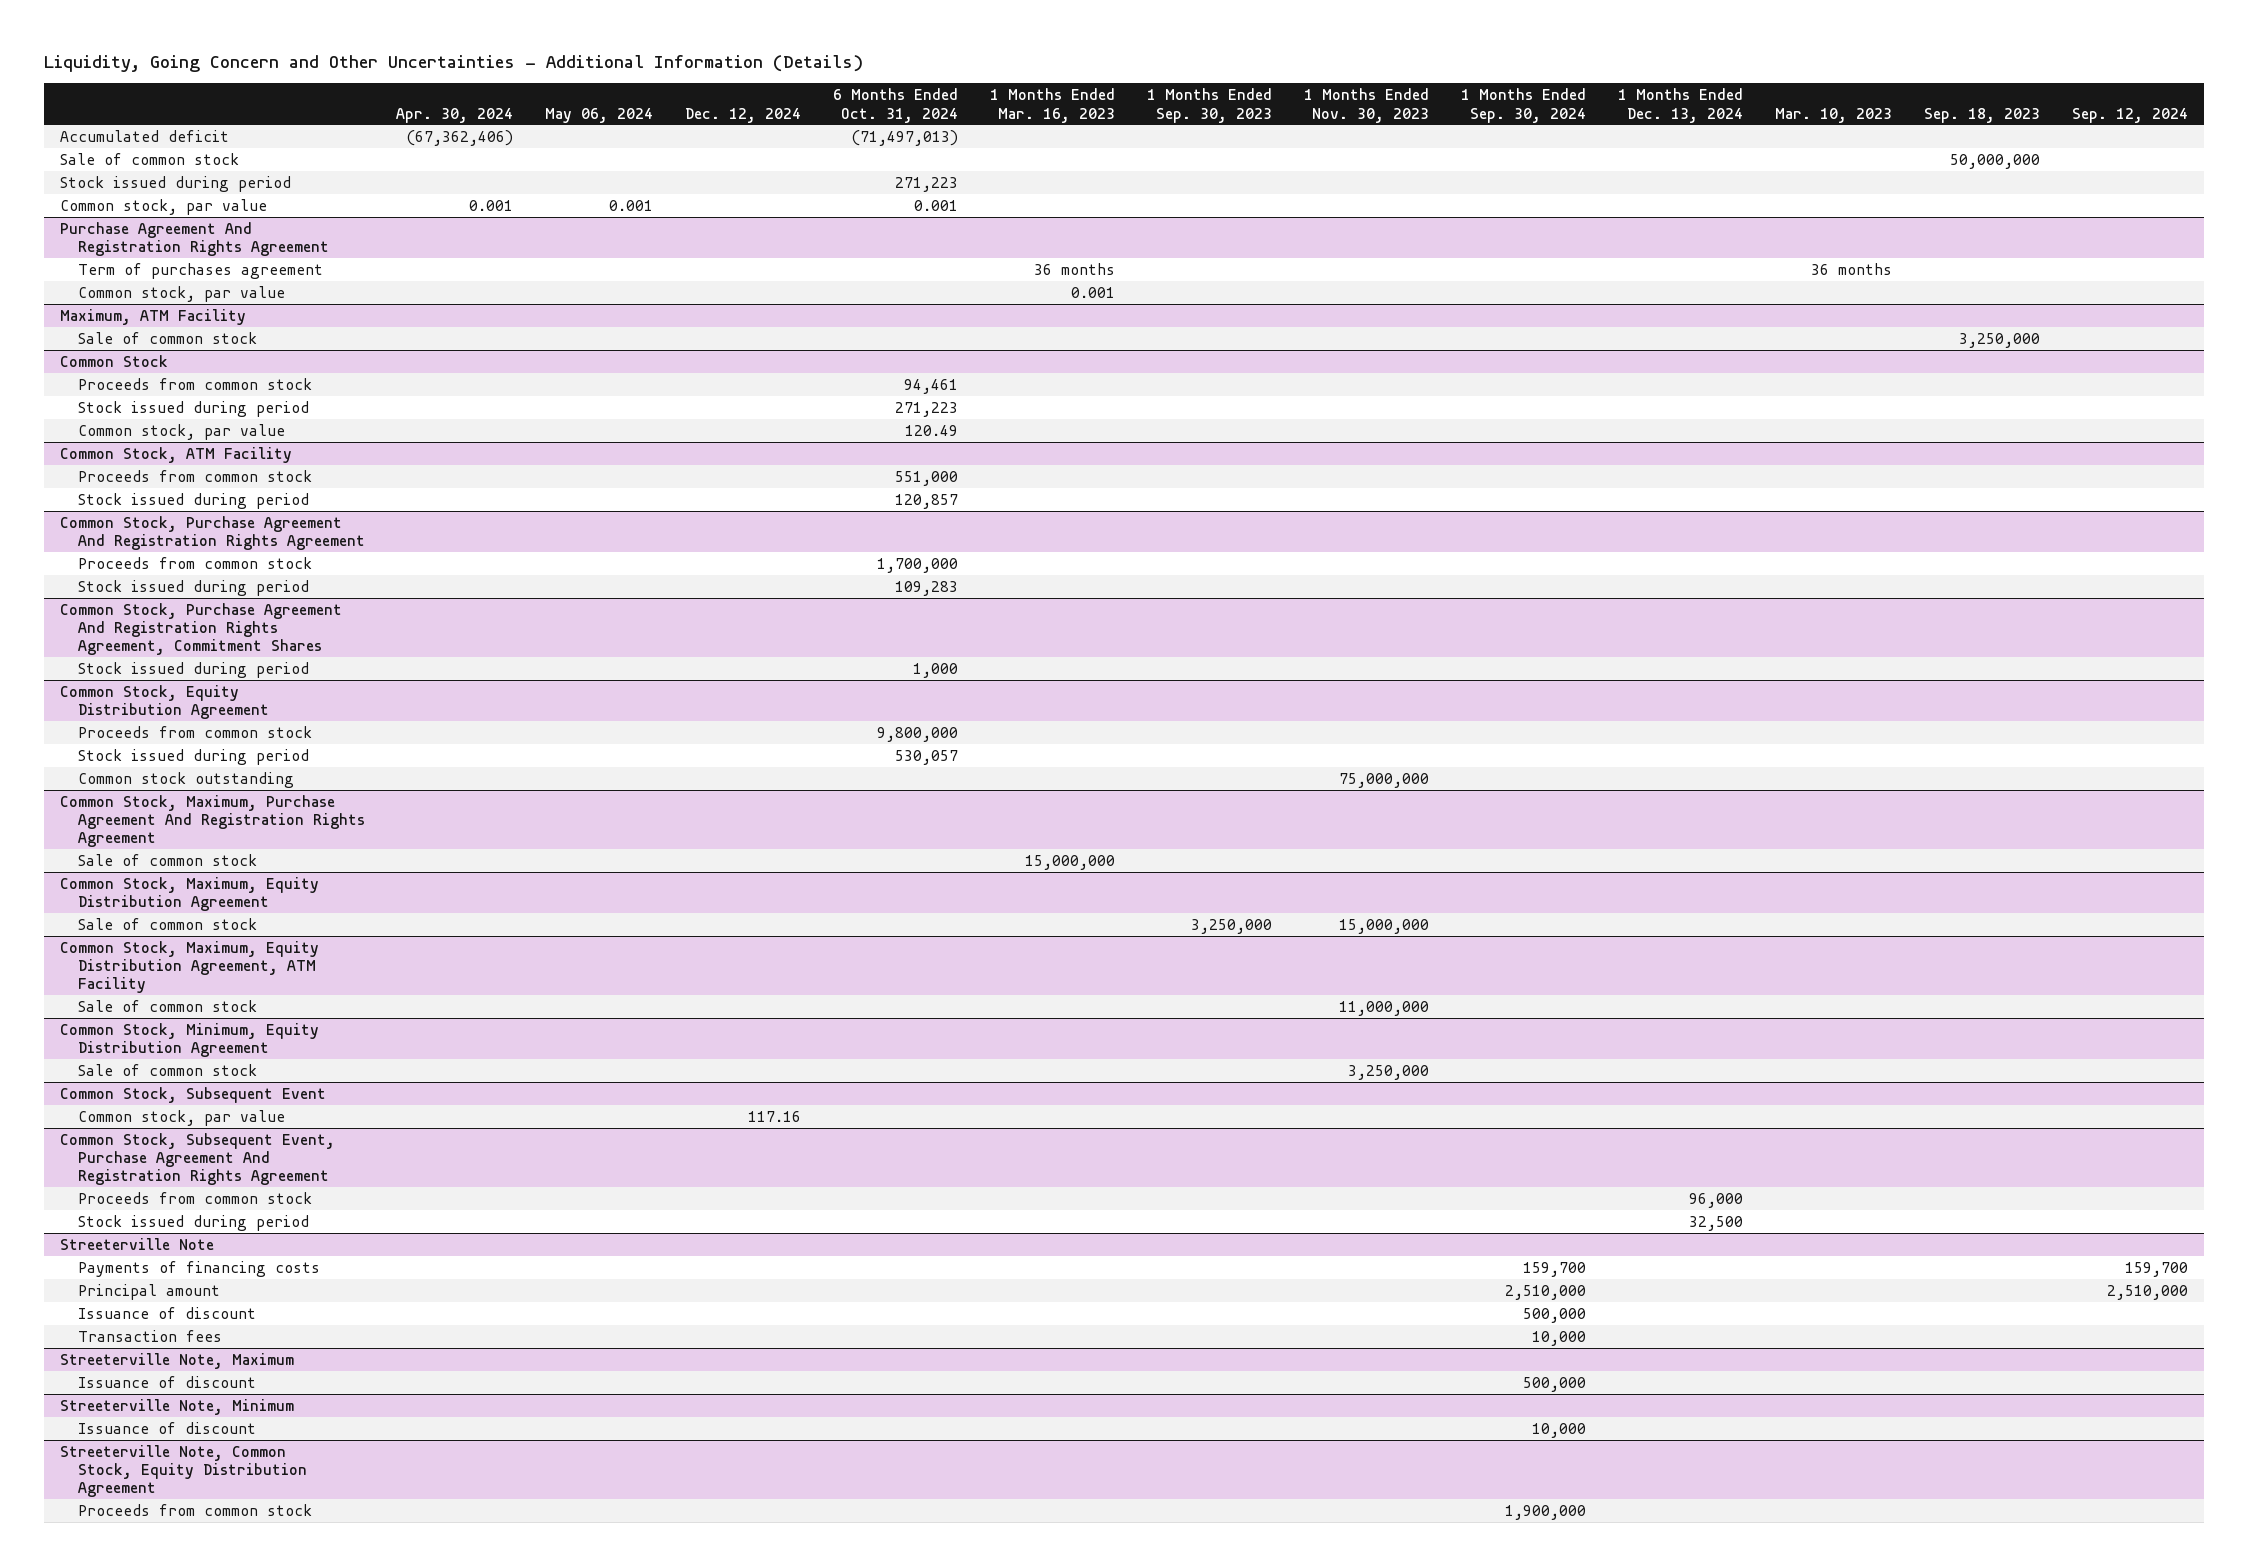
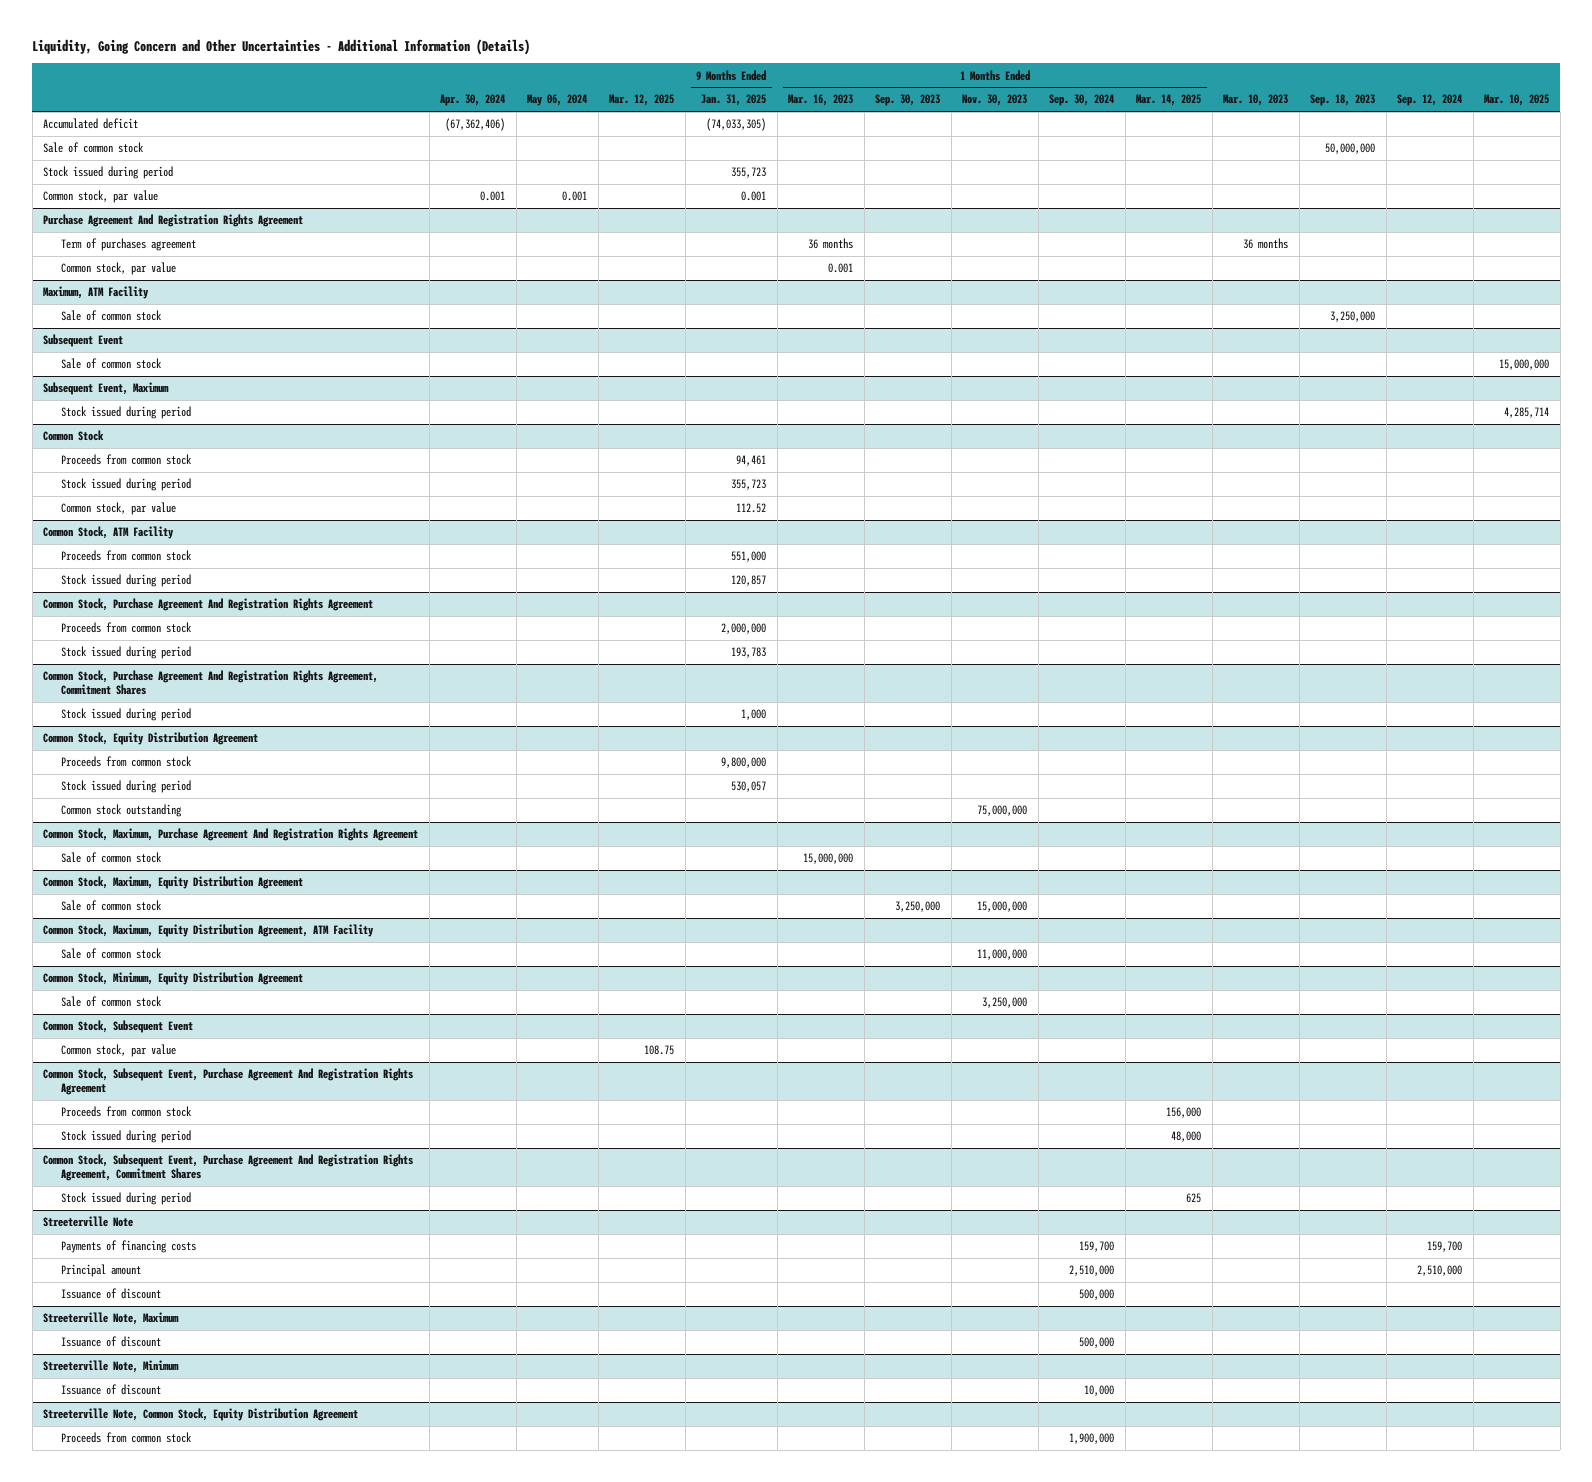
- | Apr. 30, 2024 | May 06, 2024 | Dec. 12, 2024 | 6 Months Ended Oct. 31, 2024 | 1 Months Ended Mar. 16, 2023 | 1 Months Ended Sep. 30, 2023 | 1 Months Ended Nov. 30, 2023 | 1 Months Ended Sep. 30, 2024 | 1 Months Ended Dec. 13, 2024 | Mar. 10, 2023 | Sep. 18, 2023 | Sep. 12, 2024
+ | Apr. 30, 2024 | May 06, 2024 | Mar. 12, 2025 | 9 Months Ended Jan. 31, 2025 | 1 Months Ended Mar. 16, 2023 | 1 Months Ended Sep. 30, 2023 | 1 Months Ended Nov. 30, 2023 | 1 Months Ended Sep. 30, 2024 | 1 Months Ended Mar. 14, 2025 | Mar. 10, 2023 | Sep. 18, 2023 | Sep. 12, 2024 | Mar. 10, 2025
+ Subsequent Event
+ Sale of common stock | | | | | | | | | | | | | 15,000,000
+ Subsequent Event, Maximum
+ Stock issued during period | | | | | | | | | | | | | 4,285,714
+ Common Stock, Subsequent Event, Purchase Agreement And Registration Rights Agreement, Commitment Shares
+ Stock issued during period | | | | | | | | | 625 | | | |
@ Streeterville Note
- Transaction fees | | | | | | | | 10,000 | | | |

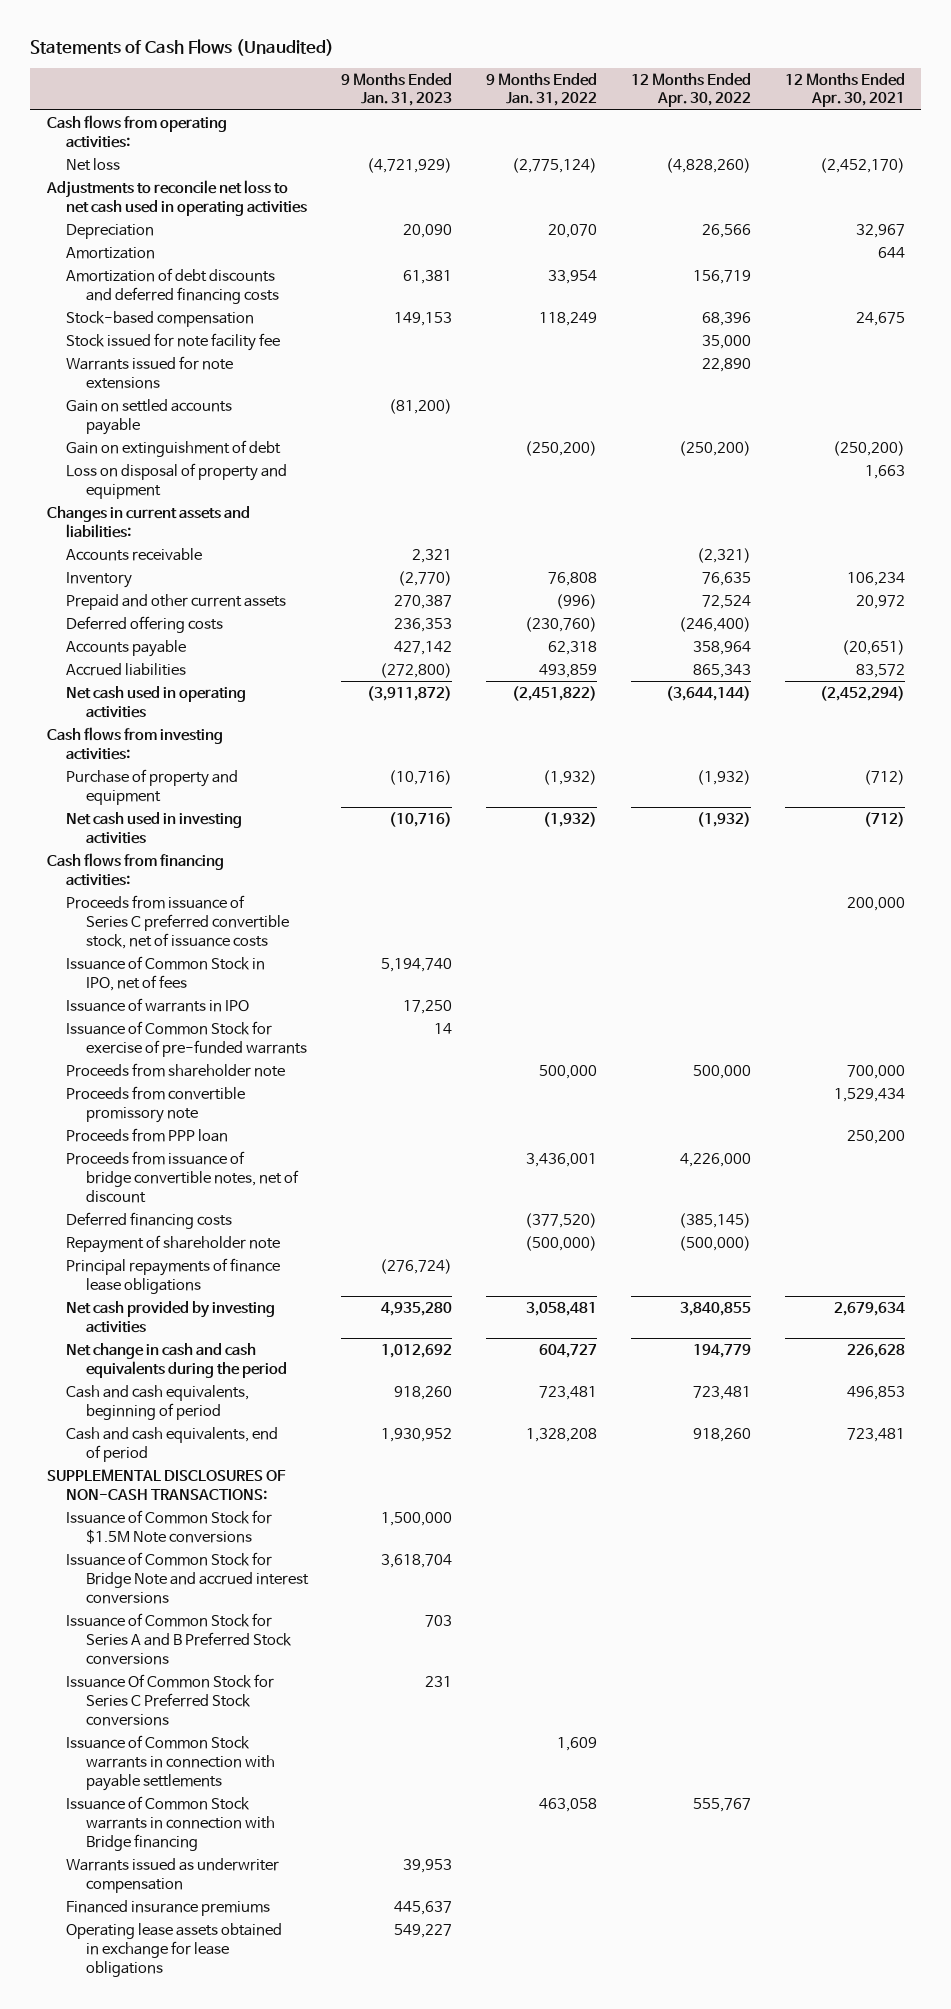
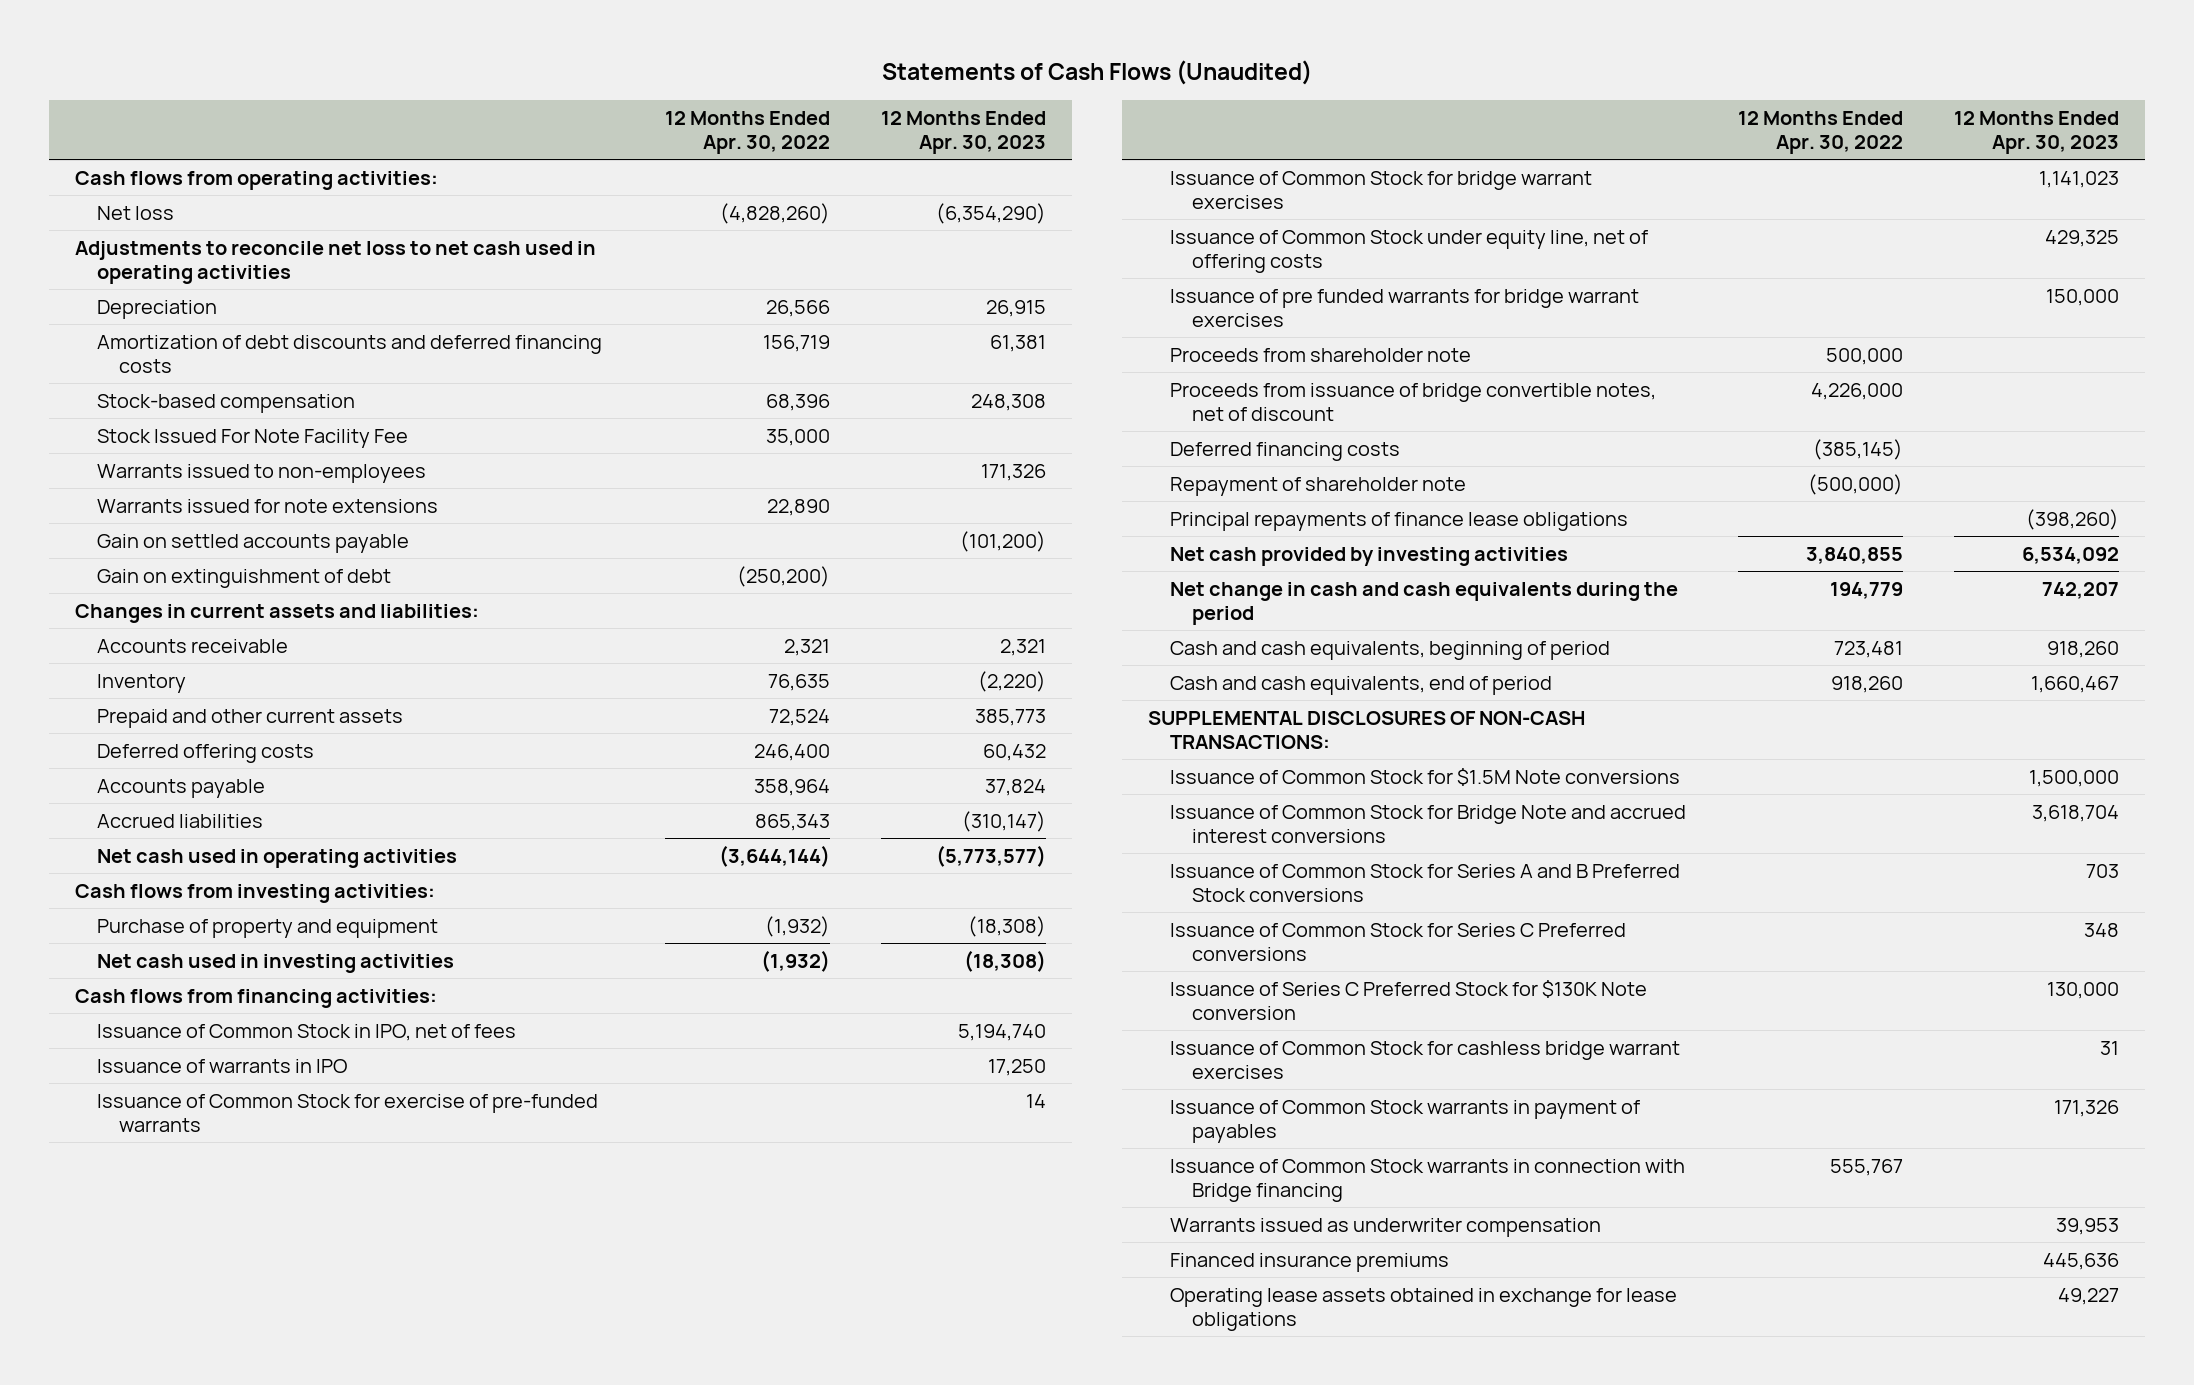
- | 9 Months Ended Jan. 31, 2023 | 9 Months Ended Jan. 31, 2022 | 12 Months Ended Apr. 30, 2022 | 12 Months Ended Apr. 30, 2021
+ | 12 Months Ended Apr. 30, 2022 | 12 Months Ended Apr. 30, 2023
- Amortization | | | | 644
- Stock issued for note facility fee | | | 35,000 |
+ Stock Issued For Note Facility Fee | 35,000 |
+ Warrants issued to non-employees | | 171,326
- Loss on disposal of property and equipment | | | | 1,663
- Accounts receivable | 2,321 | | (2,321) |
+ Accounts receivable | 2,321 | 2,321
- Deferred offering costs | 236,353 | (230,760) | (246,400) |
+ Deferred offering costs | 246,400 | 60,432
- Proceeds from issuance of Series C preferred convertible stock, net of issuance costs | | | | 200,000
+ Issuance of Common Stock for bridge warrant exercises | | 1,141,023
+ Issuance of Common Stock under equity line, net of offering costs | | 429,325
+ Issuance of pre funded warrants for bridge warrant exercises | | 150,000
- Proceeds from convertible promissory note | | | | 1,529,434
- Proceeds from PPP loan | | | | 250,200
- Issuance Of Common Stock for Series C Preferred Stock conversions | 231 | | |
- Issuance of Common Stock warrants in connection with payable settlements | | 1,609 | |
+ Issuance of Common Stock for Series C Preferred conversions | | 348
+ Issuance of Series C Preferred Stock for $130K Note conversion | | 130,000
+ Issuance of Common Stock for cashless bridge warrant exercises | | 31
+ Issuance of Common Stock warrants in payment of payables | | 171,326

